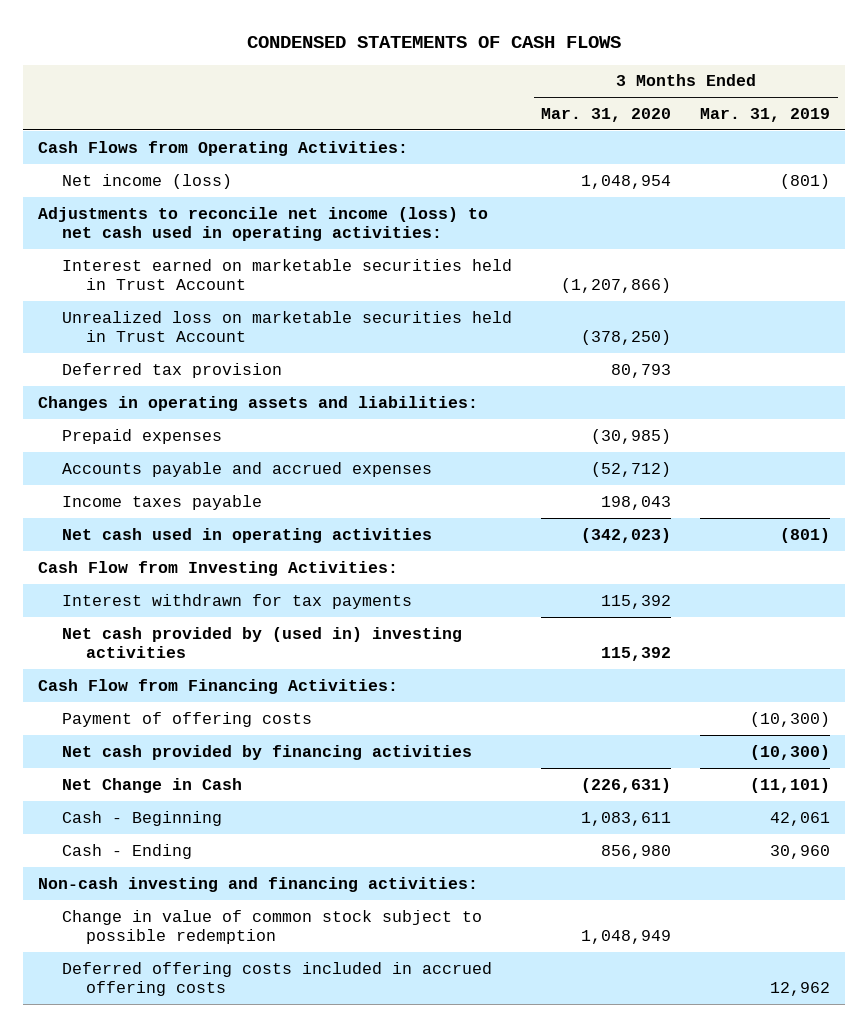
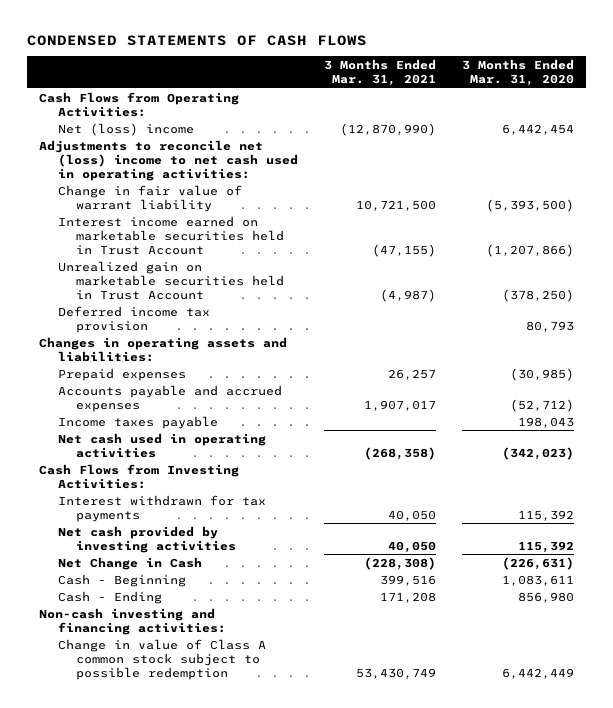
- | 3 Months Ended Mar. 31, 2020 | 3 Months Ended Mar. 31, 2019
+ | 3 Months Ended Mar. 31, 2021 | 3 Months Ended Mar. 31, 2020
- Net income (loss) | 1,048,954 | (801)
- Adjustments to reconcile net income (loss) to net cash used in operating activities:
- Interest earned on marketable securities held in Trust Account | (1,207,866) |
- Unrealized loss on marketable securities held in Trust Account | (378,250) |
- Deferred tax provision | 80,793 |
+ Net (loss) income | (12,870,990) | 6,442,454
+ Adjustments to reconcile net (loss) income to net cash used in operating activities:
+ Change in fair value of warrant liability | 10,721,500 | (5,393,500)
+ Interest income earned on marketable securities held in Trust Account | (47,155) | (1,207,866)
+ Unrealized gain on marketable securities held in Trust Account | (4,987) | (378,250)
+ Deferred income tax provision | | 80,793
- Cash Flow from Investing Activities:
+ Cash Flows from Investing Activities:
- Net cash provided by (used in) investing activities | 115,392 |
- Cash Flow from Financing Activities:
- Payment of offering costs | | (10,300)
- Net cash provided by financing activities | | (10,300)
+ Net cash provided by investing activities | 40,050 | 115,392
- Change in value of common stock subject to possible redemption | 1,048,949 |
- Deferred offering costs included in accrued offering costs | | 12,962
+ Change in value of Class A common stock subject to possible redemption | 53,430,749 | 6,442,449

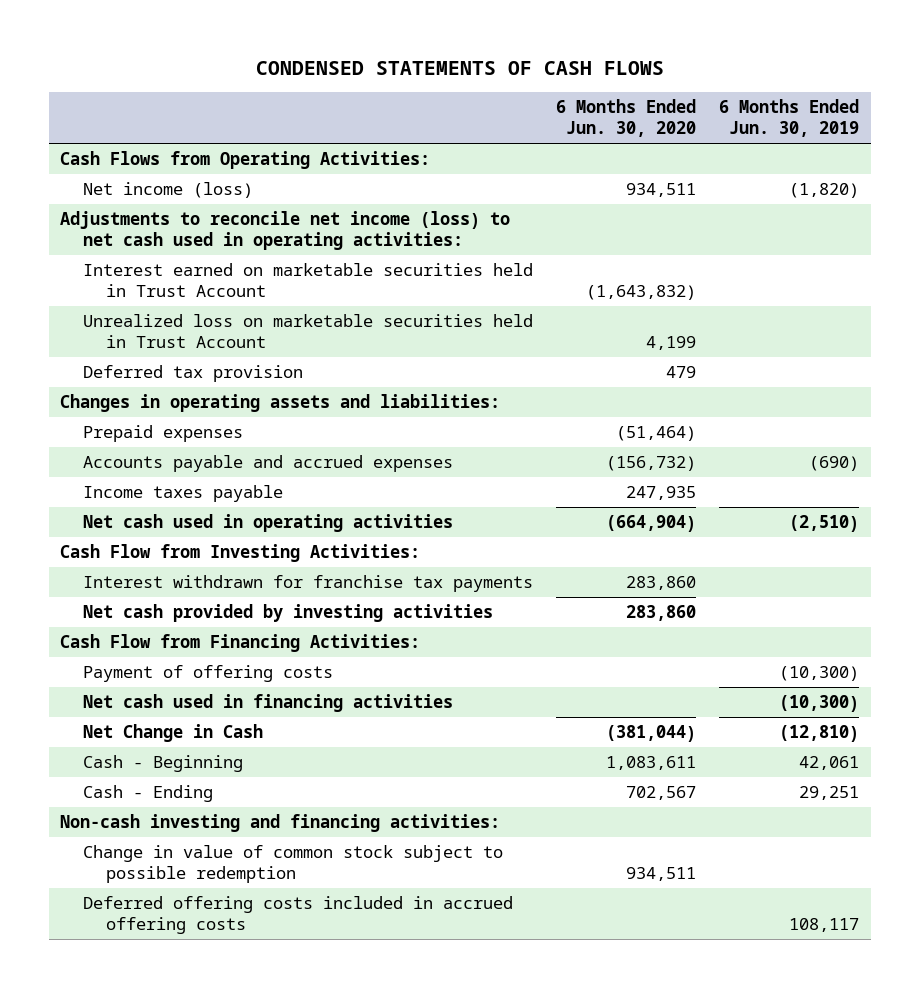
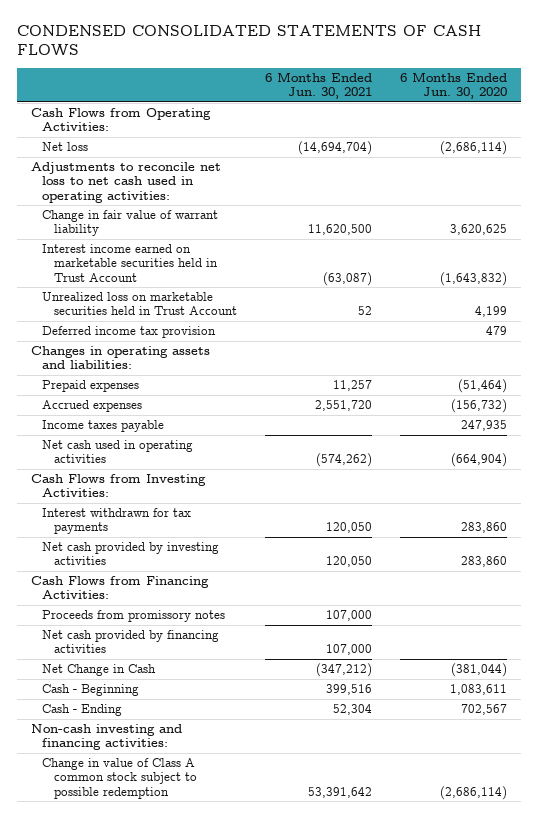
- CONDENSED STATEMENTS OF CASH FLOWS
+ CONDENSED CONSOLIDATED STATEMENTS OF CASH FLOWS
- | 6 Months Ended Jun. 30, 2020 | 6 Months Ended Jun. 30, 2019
+ | 6 Months Ended Jun. 30, 2021 | 6 Months Ended Jun. 30, 2020
- Net income (loss) | 934,511 | (1,820)
- Adjustments to reconcile net income (loss) to net cash used in operating activities:
- Interest earned on marketable securities held in Trust Account | (1,643,832) |
+ Net loss | (14,694,704) | (2,686,114)
+ Adjustments to reconcile net loss to net cash used in operating activities:
+ Change in fair value of warrant liability | 11,620,500 | 3,620,625
+ Interest income earned on marketable securities held in Trust Account | (63,087) | (1,643,832)
- Deferred tax provision | 479 |
+ Deferred income tax provision | | 479
- Accounts payable and accrued expenses | (156,732) | (690)
+ Accrued expenses | 2,551,720 | (156,732)
- Cash Flow from Investing Activities:
- Interest withdrawn for franchise tax payments | 283,860 |
+ Cash Flows from Investing Activities:
+ Interest withdrawn for tax payments | 120,050 | 283,860
- Cash Flow from Financing Activities:
- Payment of offering costs | | (10,300)
- Net cash used in financing activities | | (10,300)
+ Cash Flows from Financing Activities:
+ Proceeds from promissory notes | 107,000 |
+ Net cash provided by financing activities | 107,000 |
- Change in value of common stock subject to possible redemption | 934,511 |
- Deferred offering costs included in accrued offering costs | | 108,117
+ Change in value of Class A common stock subject to possible redemption | 53,391,642 | (2,686,114)

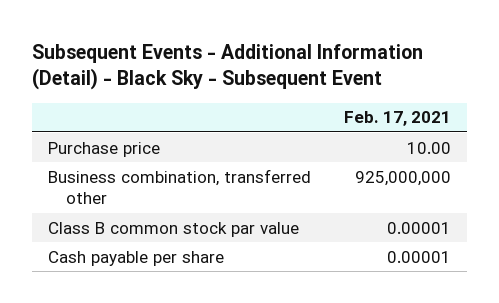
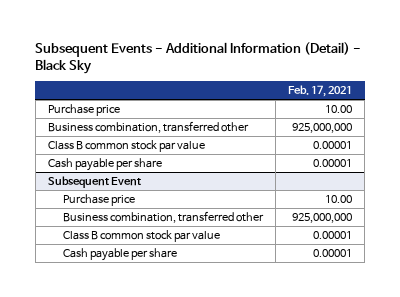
- Subsequent Events - Additional Information (Detail) - Black Sky - Subsequent Event
+ Subsequent Events - Additional Information (Detail) - Black Sky
+ Subsequent Event
+ Purchase price | 10.00
+ Business combination, transferred other | 925,000,000
+ Class B common stock par value | 0.00001
+ Cash payable per share | 0.00001

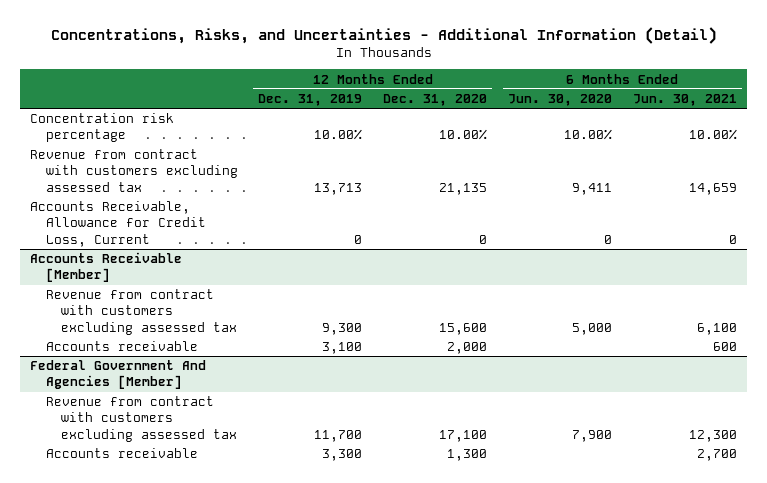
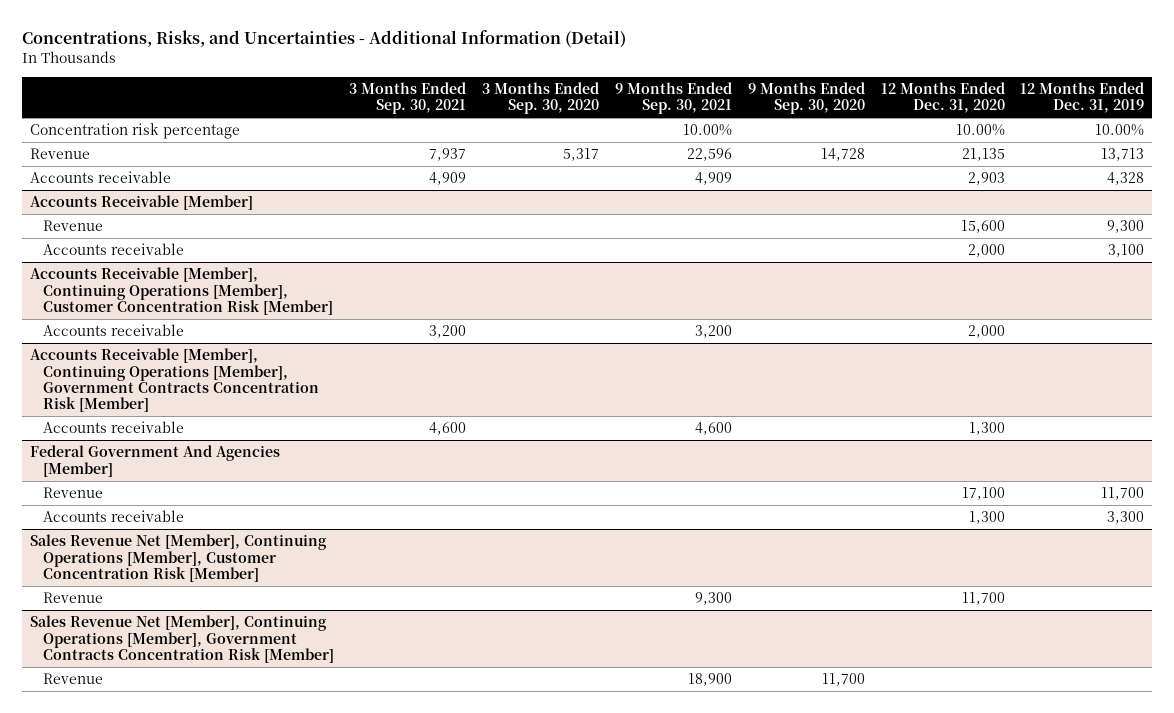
- | 12 Months Ended Dec. 31, 2019 | 12 Months Ended Dec. 31, 2020 | 6 Months Ended Jun. 30, 2020 | 6 Months Ended Jun. 30, 2021
+ | 3 Months Ended Sep. 30, 2021 | 3 Months Ended Sep. 30, 2020 | 9 Months Ended Sep. 30, 2021 | 9 Months Ended Sep. 30, 2020 | 12 Months Ended Dec. 31, 2020 | 12 Months Ended Dec. 31, 2019
- Revenue from contract with customers excluding assessed tax | 13,713 | 21,135 | 9,411 | 14,659
- Accounts Receivable, Allowance for Credit Loss, Current | 0 | 0 | 0 | 0
+ Revenue | 7,937 | 5,317 | 22,596 | 14,728 | 21,135 | 13,713
+ Accounts receivable | 4,909 | | 4,909 | | 2,903 | 4,328
@ Accounts Receivable [Member]
- Revenue from contract with customers excluding assessed tax | 9,300 | 15,600 | 5,000 | 6,100
+ Revenue | | | | | 15,600 | 9,300
+ Accounts Receivable [Member], Continuing Operations [Member], Customer Concentration Risk [Member]
+ Accounts receivable | 3,200 | | 3,200 | | 2,000 |
+ Accounts Receivable [Member], Continuing Operations [Member], Government Contracts Concentration Risk [Member]
+ Accounts receivable | 4,600 | | 4,600 | | 1,300 |
@ Federal Government And Agencies [Member]
- Revenue from contract with customers excluding assessed tax | 11,700 | 17,100 | 7,900 | 12,300
+ Revenue | | | | | 17,100 | 11,700
+ Sales Revenue Net [Member], Continuing Operations [Member], Customer Concentration Risk [Member]
+ Revenue | | | 9,300 | | 11,700 |
+ Sales Revenue Net [Member], Continuing Operations [Member], Government Contracts Concentration Risk [Member]
+ Revenue | | | 18,900 | 11,700 | |

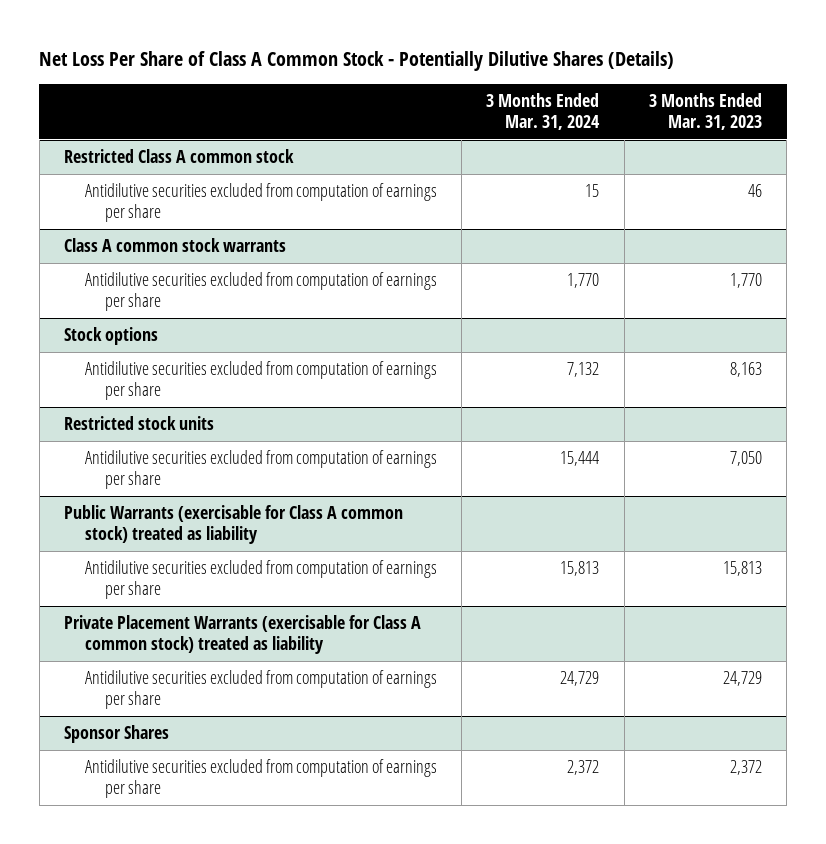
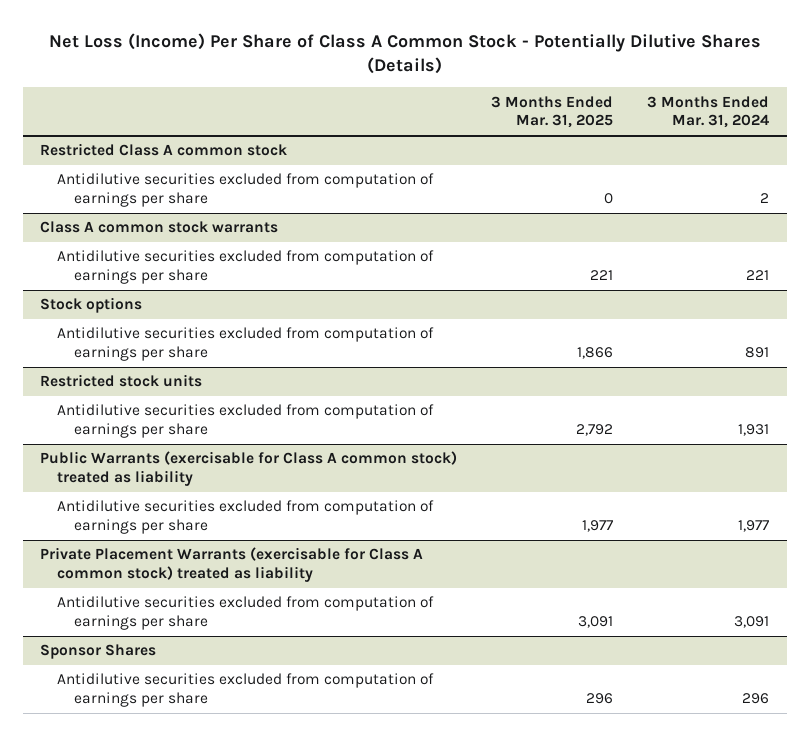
- Net Loss Per Share of Class A Common Stock - Potentially Dilutive Shares (Details)
+ Net Loss (Income) Per Share of Class A Common Stock - Potentially Dilutive Shares (Details)
- | 3 Months Ended Mar. 31, 2024 | 3 Months Ended Mar. 31, 2023
+ | 3 Months Ended Mar. 31, 2025 | 3 Months Ended Mar. 31, 2024
@ Restricted Class A common stock
- Antidilutive securities excluded from computation of earnings per share | 15 | 46
+ Antidilutive securities excluded from computation of earnings per share | 0 | 2
@ Class A common stock warrants
- Antidilutive securities excluded from computation of earnings per share | 1,770 | 1,770
+ Antidilutive securities excluded from computation of earnings per share | 221 | 221
@ Stock options
- Antidilutive securities excluded from computation of earnings per share | 7,132 | 8,163
+ Antidilutive securities excluded from computation of earnings per share | 1,866 | 891
@ Restricted stock units
- Antidilutive securities excluded from computation of earnings per share | 15,444 | 7,050
+ Antidilutive securities excluded from computation of earnings per share | 2,792 | 1,931
@ Public Warrants (exercisable for Class A common stock) treated as liability
- Antidilutive securities excluded from computation of earnings per share | 15,813 | 15,813
+ Antidilutive securities excluded from computation of earnings per share | 1,977 | 1,977
@ Private Placement Warrants (exercisable for Class A common stock) treated as liability
- Antidilutive securities excluded from computation of earnings per share | 24,729 | 24,729
+ Antidilutive securities excluded from computation of earnings per share | 3,091 | 3,091
@ Sponsor Shares
- Antidilutive securities excluded from computation of earnings per share | 2,372 | 2,372
+ Antidilutive securities excluded from computation of earnings per share | 296 | 296

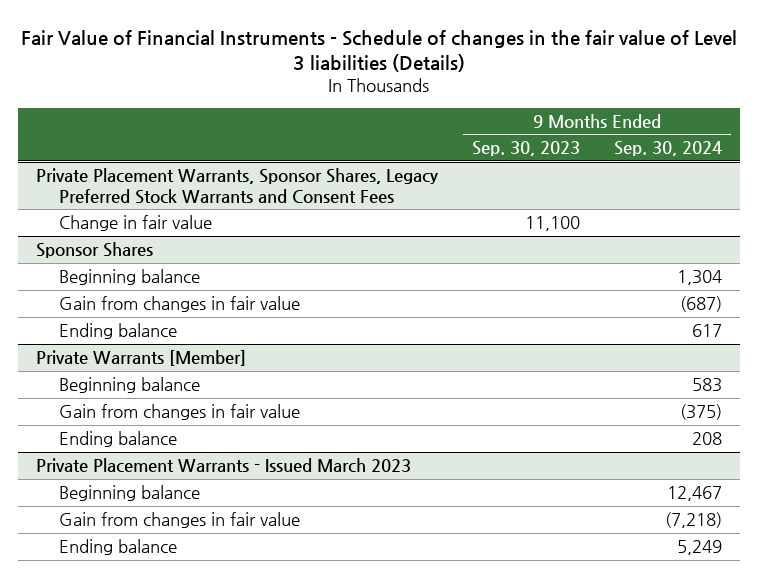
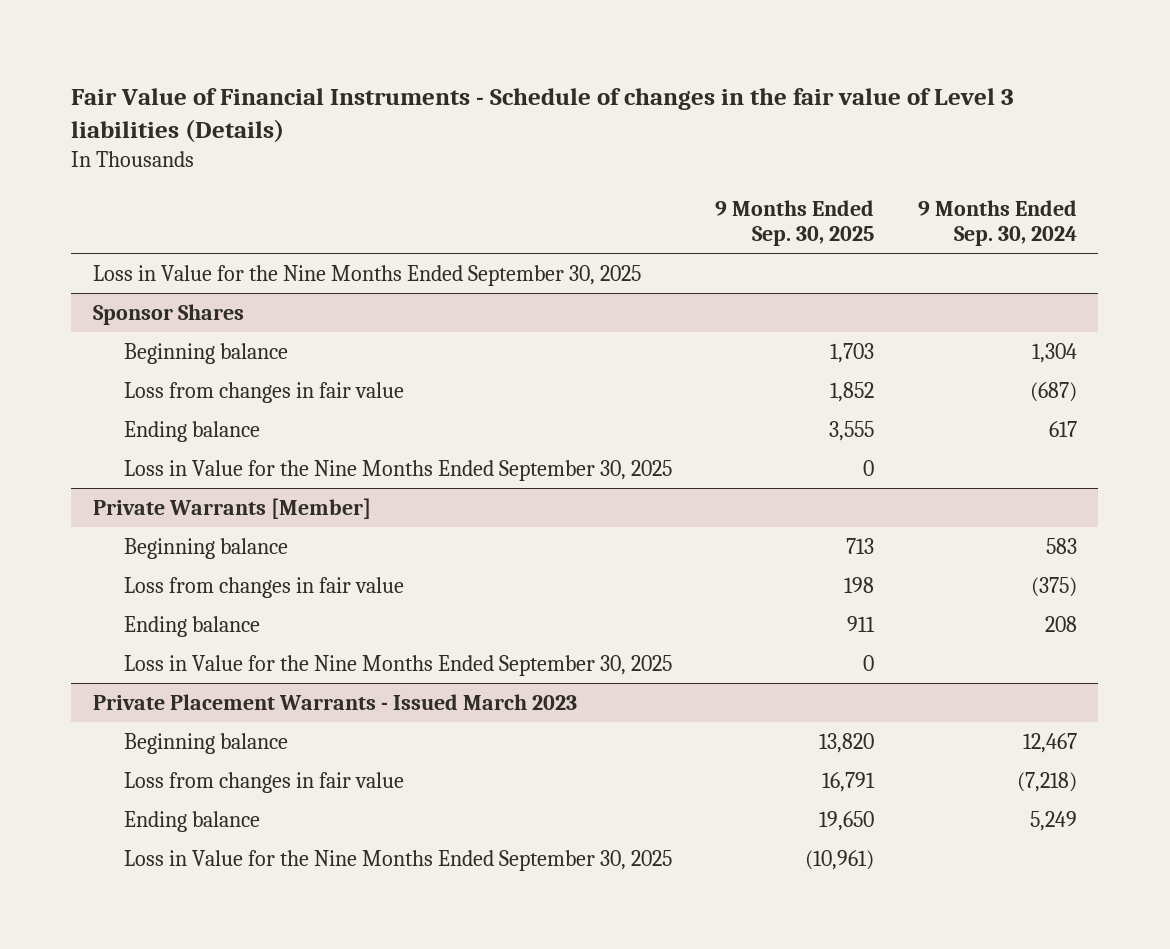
- | 9 Months Ended Sep. 30, 2023 | 9 Months Ended Sep. 30, 2024
+ | 9 Months Ended Sep. 30, 2025 | 9 Months Ended Sep. 30, 2024
- Private Placement Warrants, Sponsor Shares, Legacy Preferred Stock Warrants and Consent Fees
- Change in fair value | 11,100 |
+ Loss in Value for the Nine Months Ended September 30, 2025
@ Sponsor Shares
- Gain from changes in fair value | | (687)
+ Loss from changes in fair value | 1,852 | (687)
+ Loss in Value for the Nine Months Ended September 30, 2025 | 0 |
@ Private Warrants [Member]
- Gain from changes in fair value | | (375)
+ Loss from changes in fair value | 198 | (375)
+ Loss in Value for the Nine Months Ended September 30, 2025 | 0 |
@ Private Placement Warrants - Issued March 2023
- Gain from changes in fair value | | (7,218)
+ Loss from changes in fair value | 16,791 | (7,218)
+ Loss in Value for the Nine Months Ended September 30, 2025 | (10,961) |

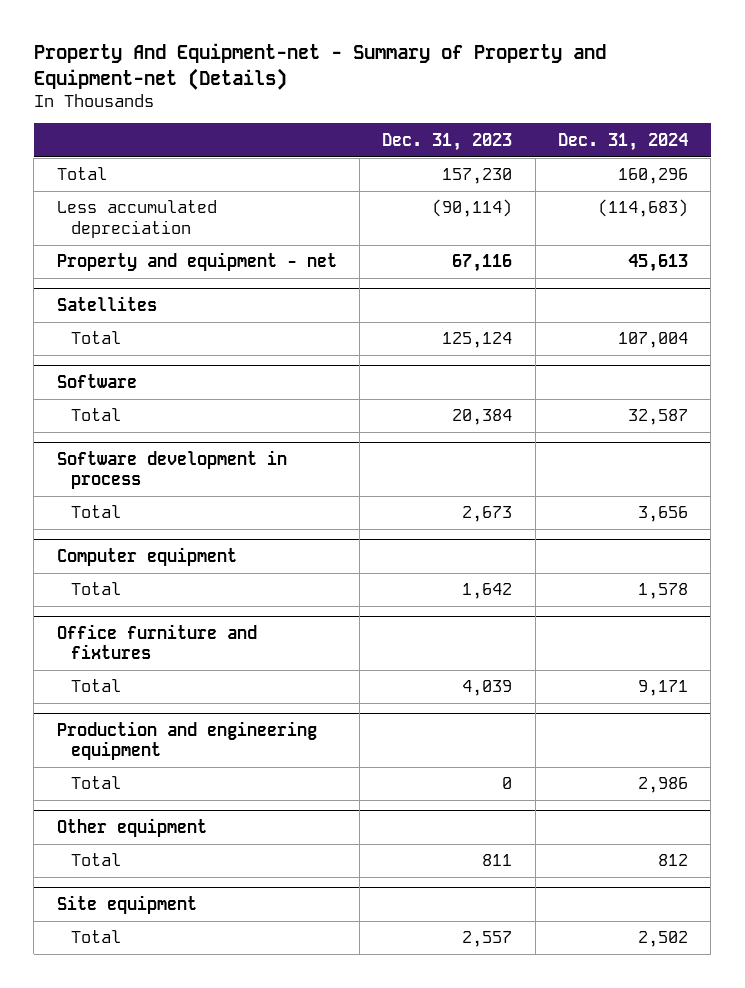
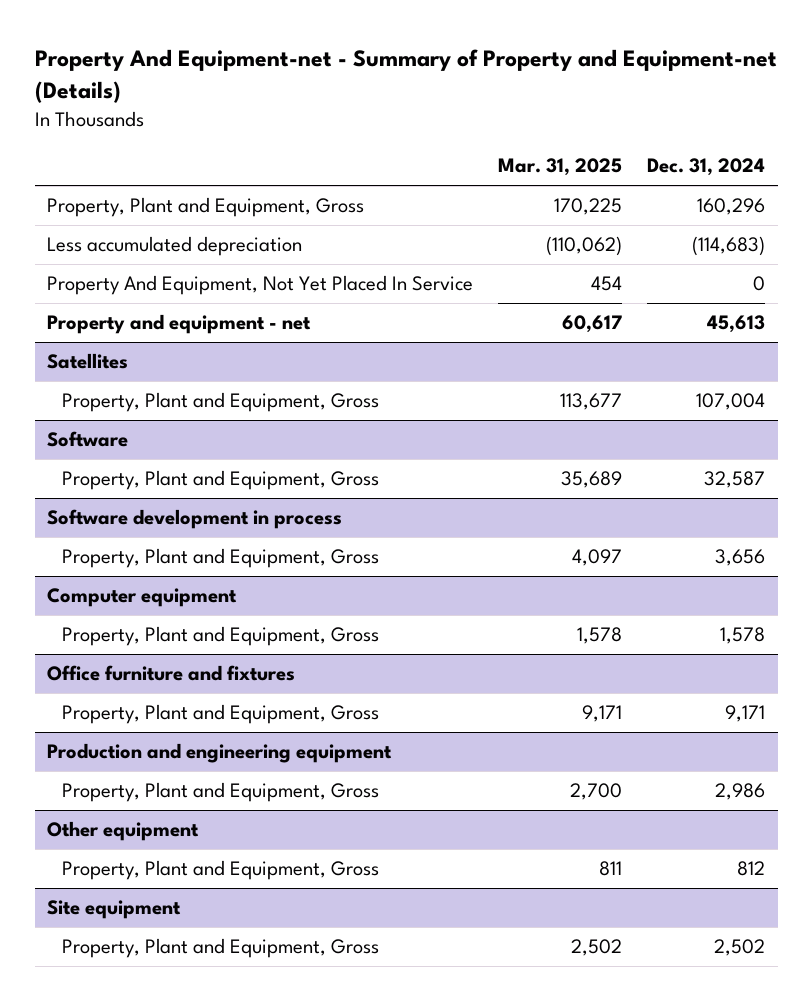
- | Dec. 31, 2023 | Dec. 31, 2024
+ | Mar. 31, 2025 | Dec. 31, 2024
- Total | 157,230 | 160,296
+ Property, Plant and Equipment, Gross | 170,225 | 160,296
+ Property And Equipment, Not Yet Placed In Service | 454 | 0
@ Satellites
- Total | 125,124 | 107,004
+ Property, Plant and Equipment, Gross | 113,677 | 107,004
@ Software
- Total | 20,384 | 32,587
+ Property, Plant and Equipment, Gross | 35,689 | 32,587
@ Software development in process
- Total | 2,673 | 3,656
+ Property, Plant and Equipment, Gross | 4,097 | 3,656
@ Computer equipment
- Total | 1,642 | 1,578
+ Property, Plant and Equipment, Gross | 1,578 | 1,578
@ Office furniture and fixtures
- Total | 4,039 | 9,171
+ Property, Plant and Equipment, Gross | 9,171 | 9,171
@ Production and engineering equipment
- Total | 0 | 2,986
+ Property, Plant and Equipment, Gross | 2,700 | 2,986
@ Other equipment
- Total | 811 | 812
+ Property, Plant and Equipment, Gross | 811 | 812
@ Site equipment
- Total | 2,557 | 2,502
+ Property, Plant and Equipment, Gross | 2,502 | 2,502

